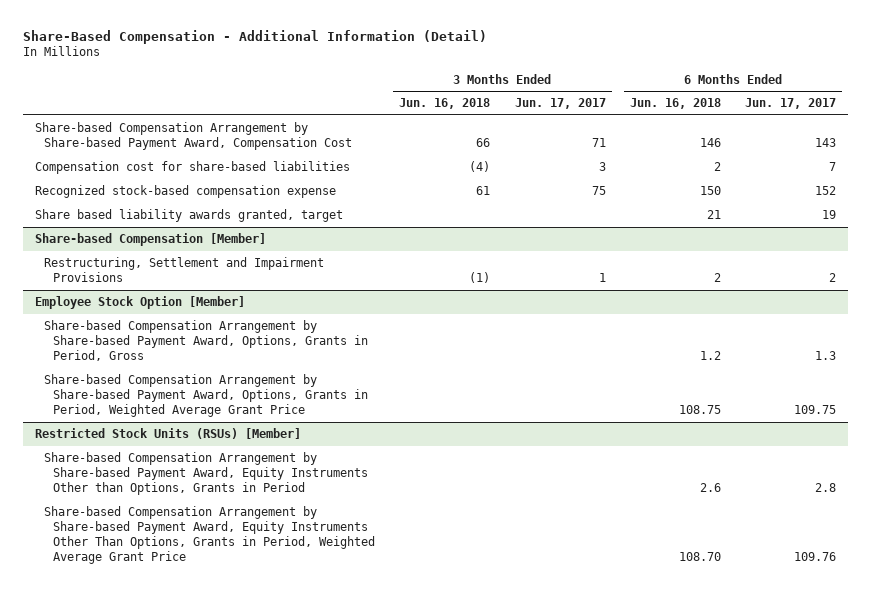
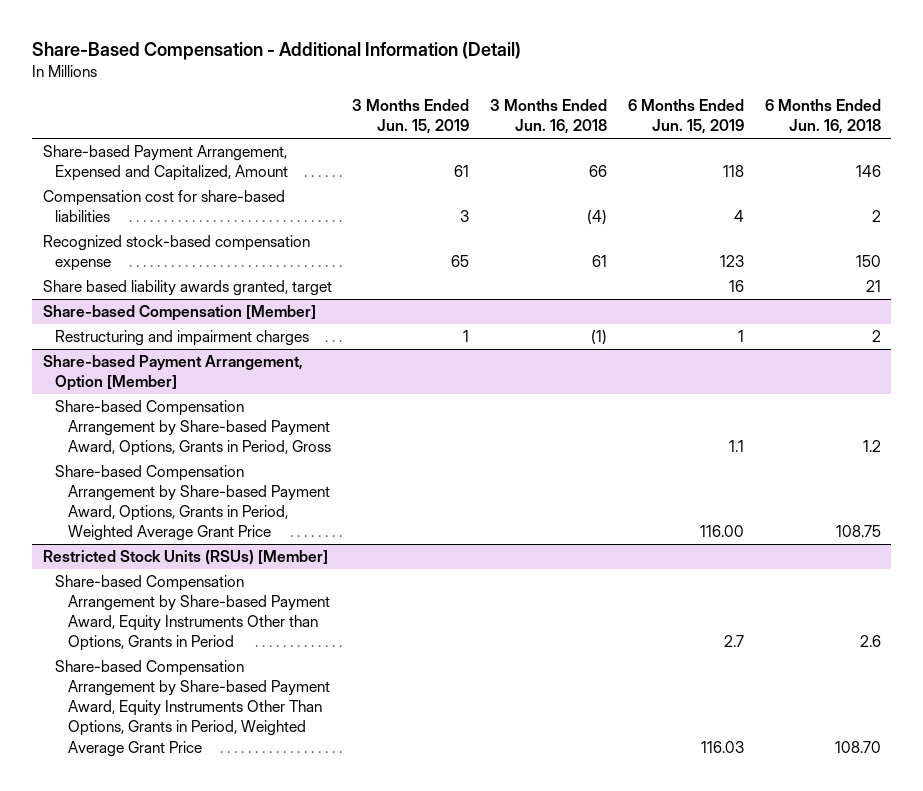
- | 3 Months Ended Jun. 16, 2018 | 3 Months Ended Jun. 17, 2017 | 6 Months Ended Jun. 16, 2018 | 6 Months Ended Jun. 17, 2017
+ | 3 Months Ended Jun. 15, 2019 | 3 Months Ended Jun. 16, 2018 | 6 Months Ended Jun. 15, 2019 | 6 Months Ended Jun. 16, 2018
- Share-based Compensation Arrangement by Share-based Payment Award, Compensation Cost | 66 | 71 | 146 | 143
+ Share-based Payment Arrangement, Expensed and Capitalized, Amount | 61 | 66 | 118 | 146
@ Share-based Compensation [Member]
- Restructuring, Settlement and Impairment Provisions | (1) | 1 | 2 | 2
- Employee Stock Option [Member]
@ Share-based Compensation [Member]
+ Restructuring and impairment charges | 1 | (1) | 1 | 2
+ Share-based Payment Arrangement, Option [Member]

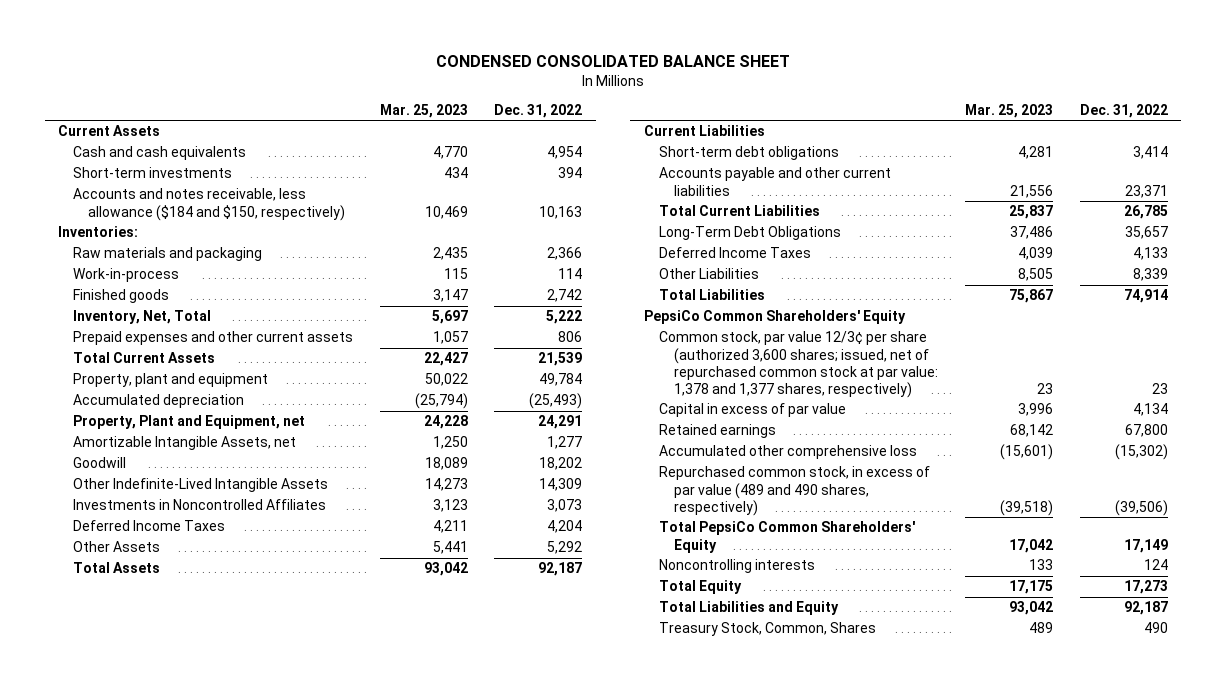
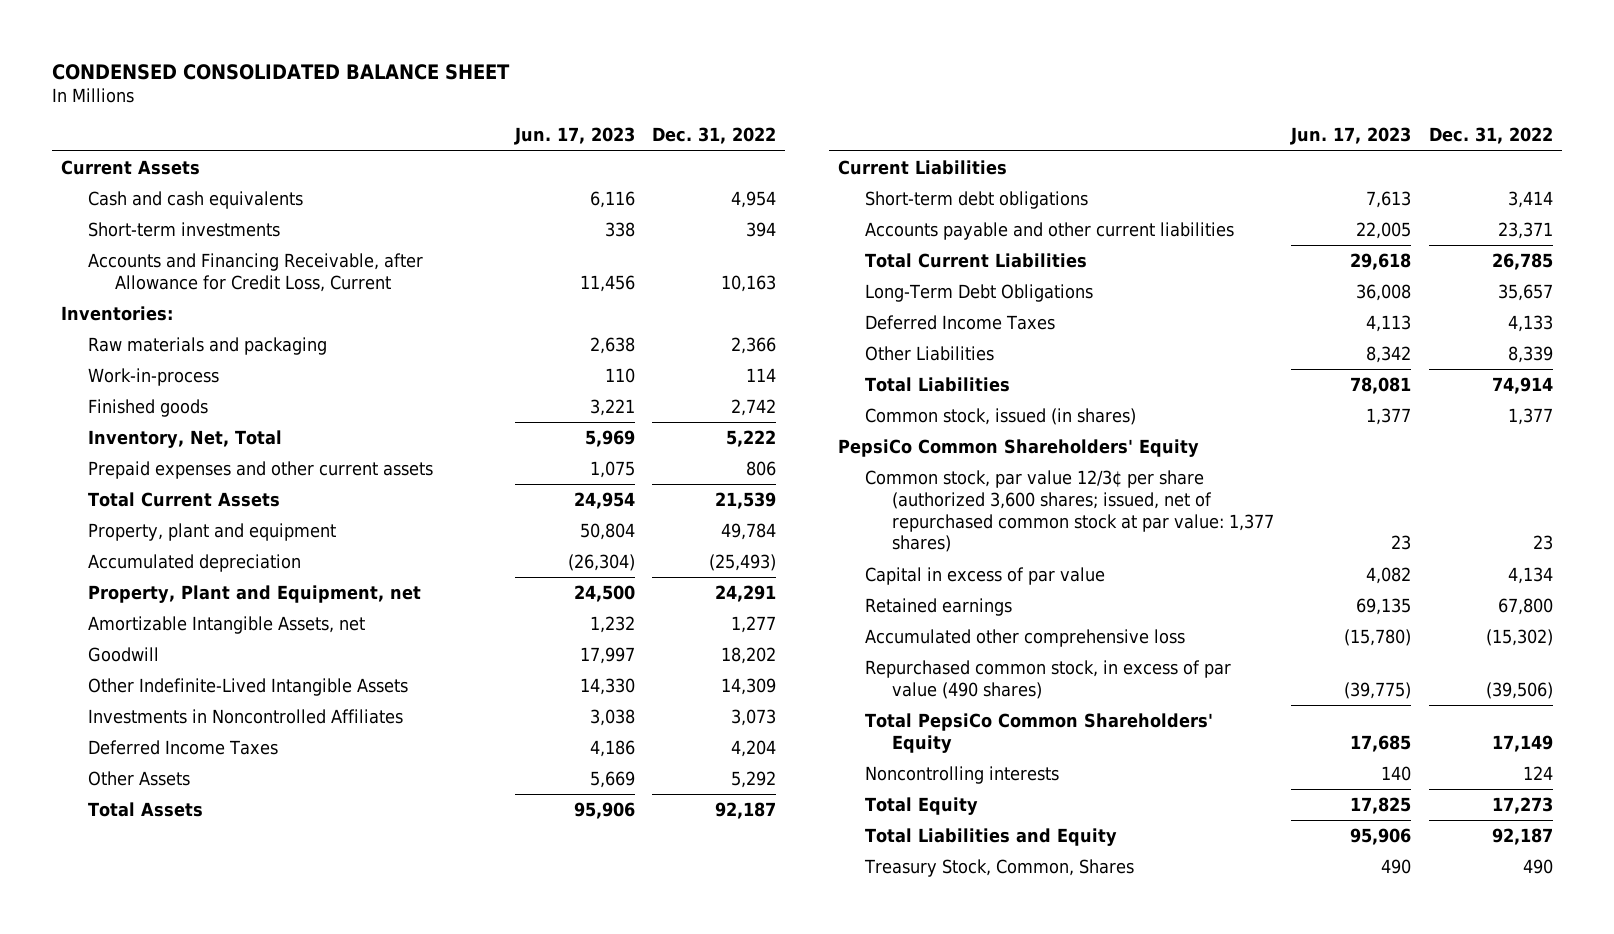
- | Mar. 25, 2023 | Dec. 31, 2022
+ | Jun. 17, 2023 | Dec. 31, 2022
- Accounts and notes receivable, less allowance ($184 and $150, respectively) | 10,469 | 10,163
+ Accounts and Financing Receivable, after Allowance for Credit Loss, Current | 11,456 | 10,163
+ Common stock, issued (in shares) | 1,377 | 1,377
- Common stock, par value 12/3¢ per share (authorized 3,600 shares; issued, net of repurchased common stock at par value: 1,378 and 1,377 shares, respectively) | 23 | 23
+ Common stock, par value 12/3¢ per share (authorized 3,600 shares; issued, net of repurchased common stock at par value: 1,377 shares) | 23 | 23
- Repurchased common stock, in excess of par value (489 and 490 shares, respectively) | (39,518) | (39,506)
+ Repurchased common stock, in excess of par value (490 shares) | (39,775) | (39,506)

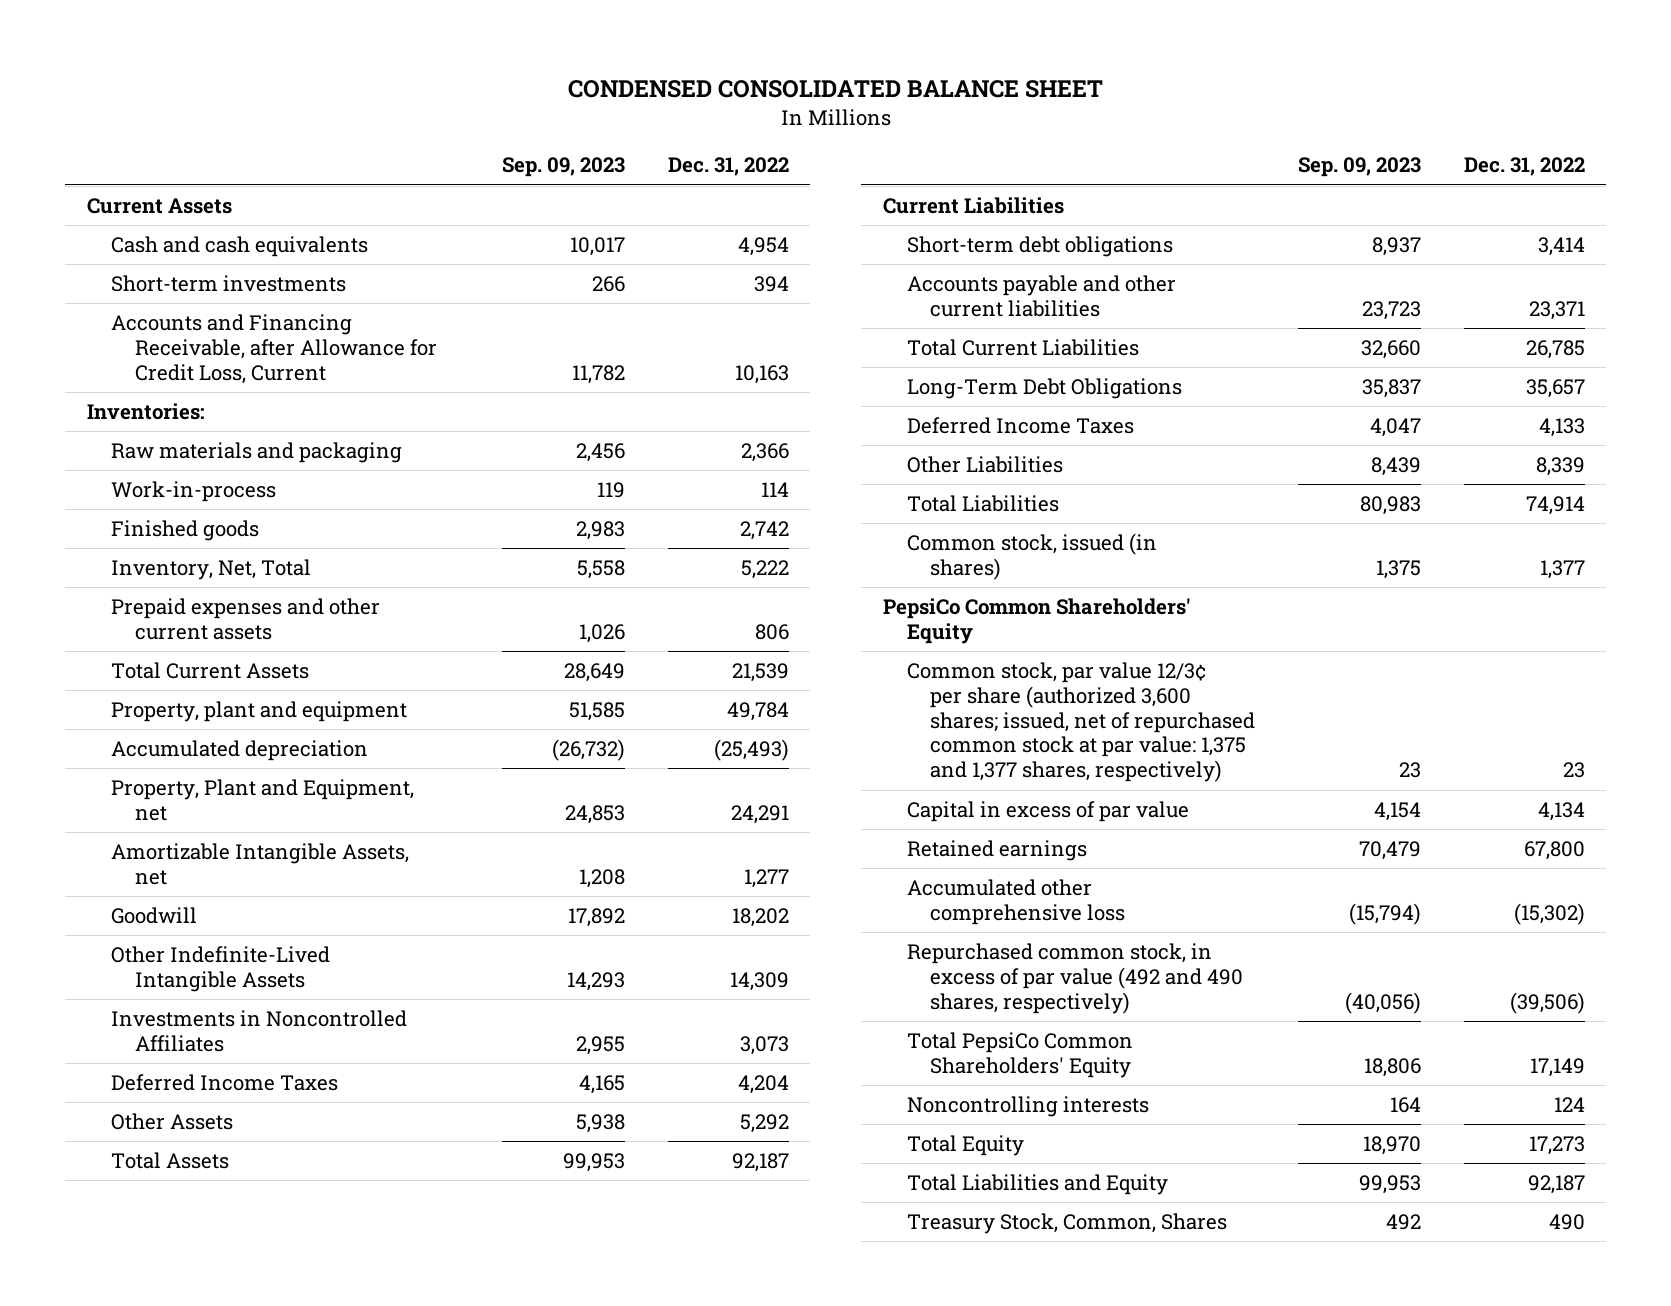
- | Jun. 17, 2023 | Dec. 31, 2022
+ | Sep. 09, 2023 | Dec. 31, 2022
- Common stock, par value 12/3¢ per share (authorized 3,600 shares; issued, net of repurchased common stock at par value: 1,377 shares) | 23 | 23
+ Common stock, par value 12/3¢ per share (authorized 3,600 shares; issued, net of repurchased common stock at par value: 1,375 and 1,377 shares, respectively) | 23 | 23
- Repurchased common stock, in excess of par value (490 shares) | (39,775) | (39,506)
+ Repurchased common stock, in excess of par value (492 and 490 shares, respectively) | (40,056) | (39,506)

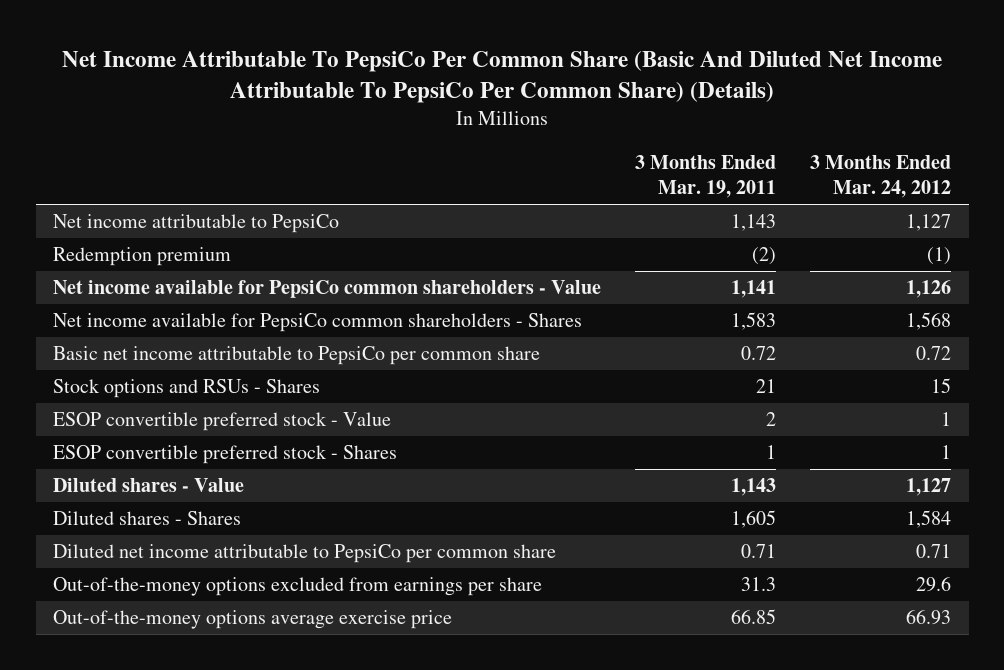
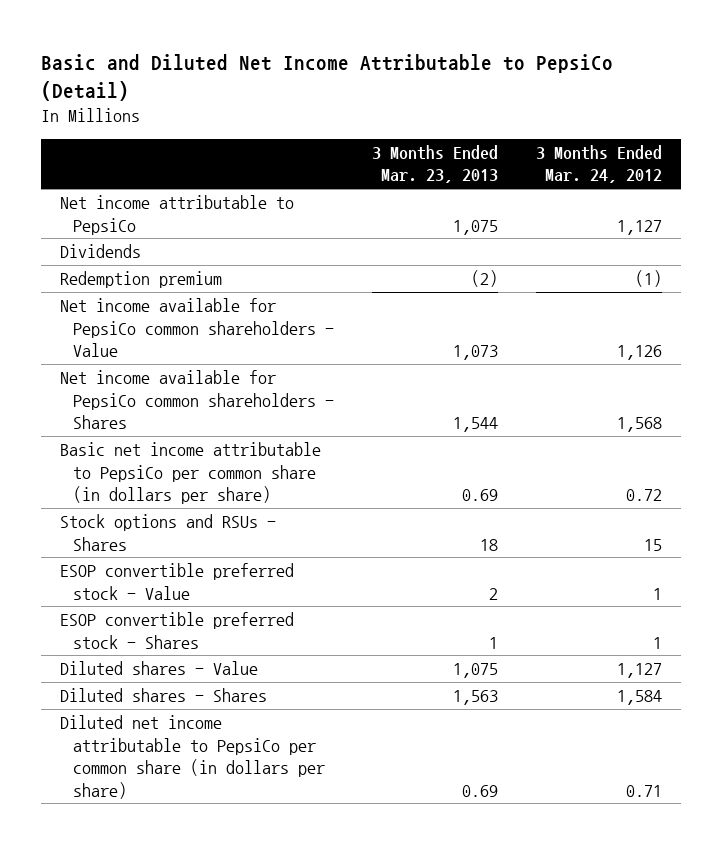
- Net Income Attributable To PepsiCo Per Common Share (Basic And Diluted Net Income Attributable To PepsiCo Per Common Share) (Details)
+ Basic and Diluted Net Income Attributable to PepsiCo (Detail)
- | 3 Months Ended Mar. 19, 2011 | 3 Months Ended Mar. 24, 2012
+ | 3 Months Ended Mar. 23, 2013 | 3 Months Ended Mar. 24, 2012
+ Dividends
- Basic net income attributable to PepsiCo per common share | 0.72 | 0.72
+ Basic net income attributable to PepsiCo per common share (in dollars per share) | 0.69 | 0.72
- Diluted net income attributable to PepsiCo per common share | 0.71 | 0.71
- Out-of-the-money options excluded from earnings per share | 31.3 | 29.6
- Out-of-the-money options average exercise price | 66.85 | 66.93
+ Diluted net income attributable to PepsiCo per common share (in dollars per share) | 0.69 | 0.71

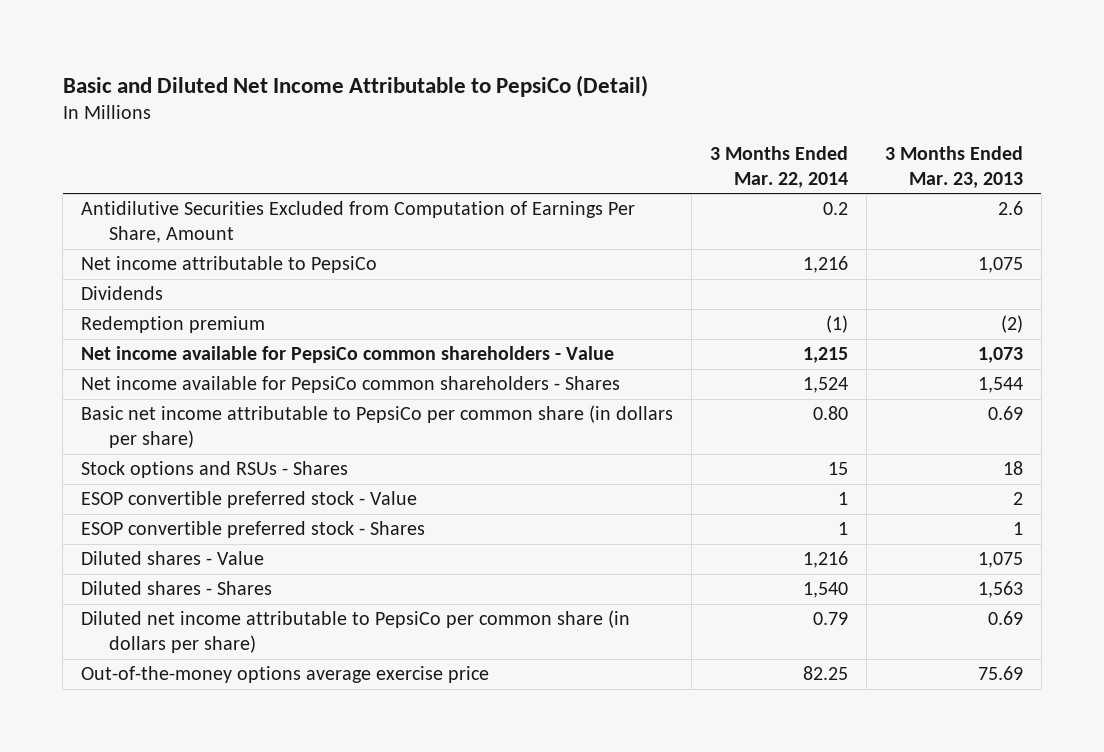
- | 3 Months Ended Mar. 23, 2013 | 3 Months Ended Mar. 24, 2012
+ | 3 Months Ended Mar. 22, 2014 | 3 Months Ended Mar. 23, 2013
+ Antidilutive Securities Excluded from Computation of Earnings Per Share, Amount | 0.2 | 2.6
+ Out-of-the-money options average exercise price | 82.25 | 75.69

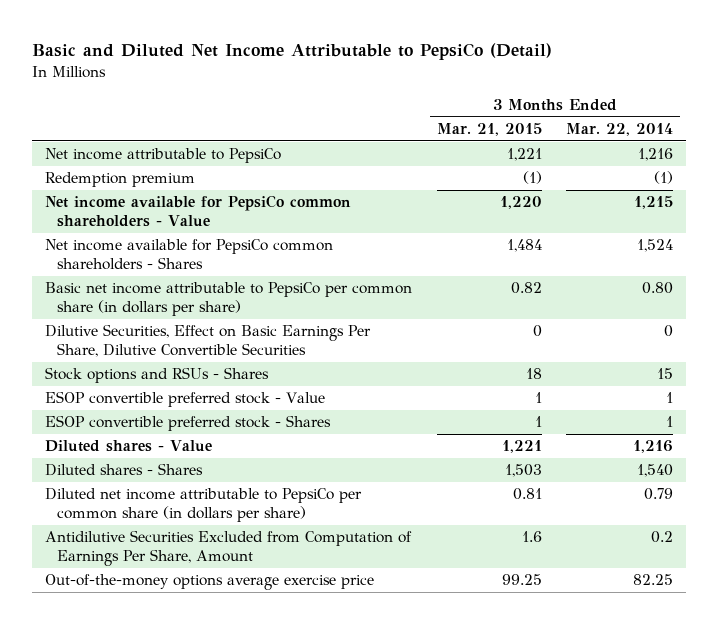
- | 3 Months Ended Mar. 22, 2014 | 3 Months Ended Mar. 23, 2013
+ | 3 Months Ended Mar. 21, 2015 | 3 Months Ended Mar. 22, 2014
- Dividends
+ Dilutive Securities, Effect on Basic Earnings Per Share, Dilutive Convertible Securities | 0 | 0
moved down: Antidilutive Securities Excluded from Computation of Earnings Per Share, Amount | 1.6 | 0.2

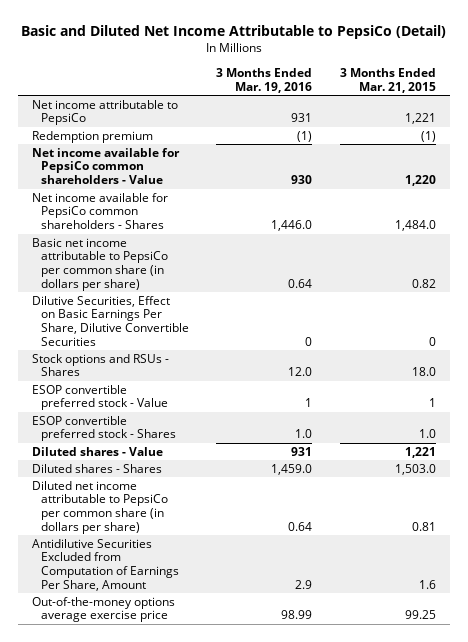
- | 3 Months Ended Mar. 21, 2015 | 3 Months Ended Mar. 22, 2014
+ | 3 Months Ended Mar. 19, 2016 | 3 Months Ended Mar. 21, 2015
- Net income available for PepsiCo common shareholders - Shares | 1,484 | 1,524
+ Net income available for PepsiCo common shareholders - Shares | 1,446.0 | 1,484.0
- Stock options and RSUs - Shares | 18 | 15
+ Stock options and RSUs - Shares | 12.0 | 18.0
- ESOP convertible preferred stock - Shares | 1 | 1
+ ESOP convertible preferred stock - Shares | 1.0 | 1.0
- Diluted shares - Shares | 1,503 | 1,540
+ Diluted shares - Shares | 1,459.0 | 1,503.0

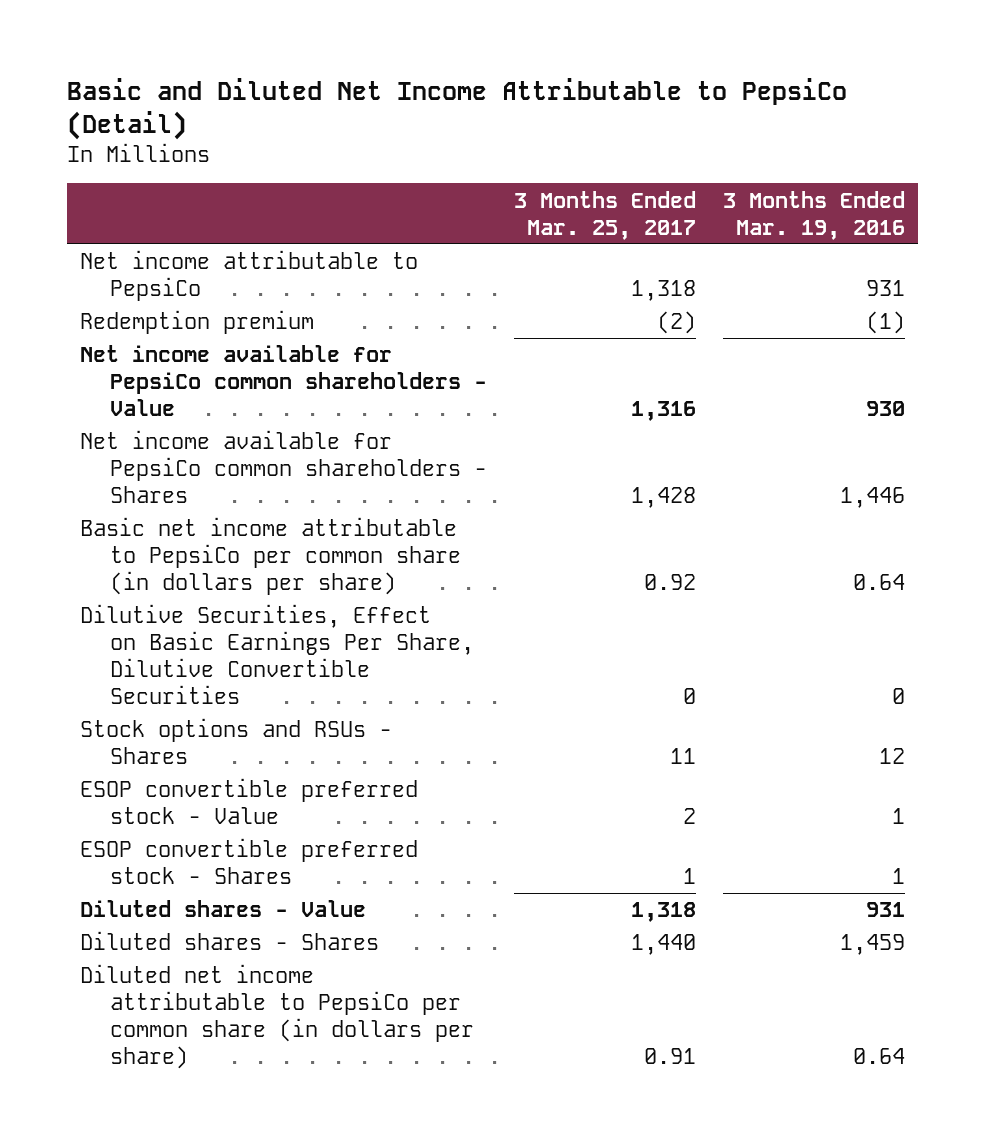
- | 3 Months Ended Mar. 19, 2016 | 3 Months Ended Mar. 21, 2015
+ | 3 Months Ended Mar. 25, 2017 | 3 Months Ended Mar. 19, 2016
- Net income available for PepsiCo common shareholders - Shares | 1,446.0 | 1,484.0
+ Net income available for PepsiCo common shareholders - Shares | 1,428 | 1,446
- Stock options and RSUs - Shares | 12.0 | 18.0
+ Stock options and RSUs - Shares | 11 | 12
- ESOP convertible preferred stock - Shares | 1.0 | 1.0
+ ESOP convertible preferred stock - Shares | 1 | 1
- Diluted shares - Shares | 1,459.0 | 1,503.0
+ Diluted shares - Shares | 1,440 | 1,459
- Antidilutive Securities Excluded from Computation of Earnings Per Share, Amount | 2.9 | 1.6
- Out-of-the-money options average exercise price | 98.99 | 99.25

